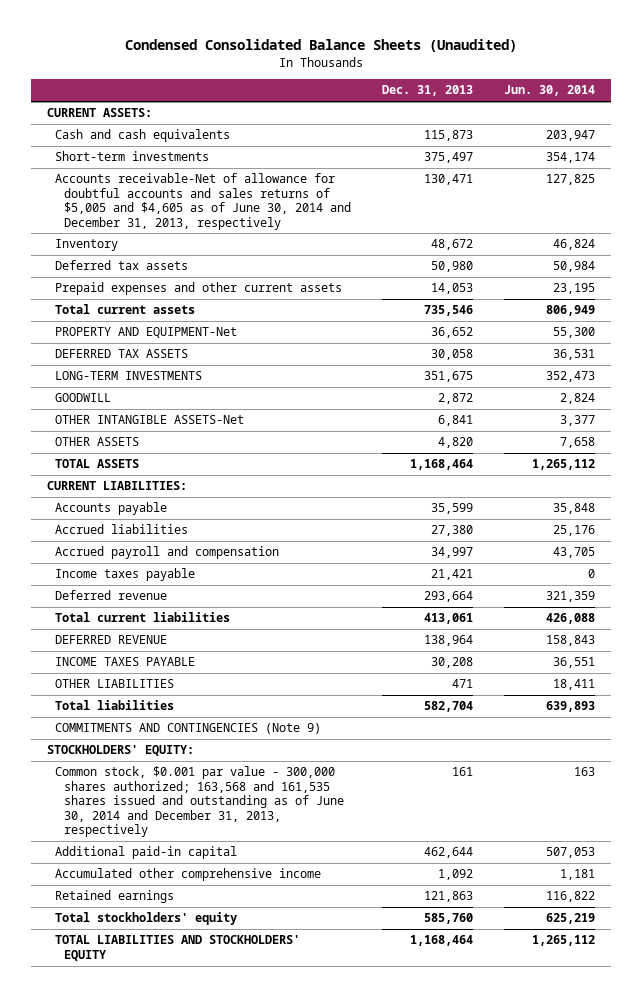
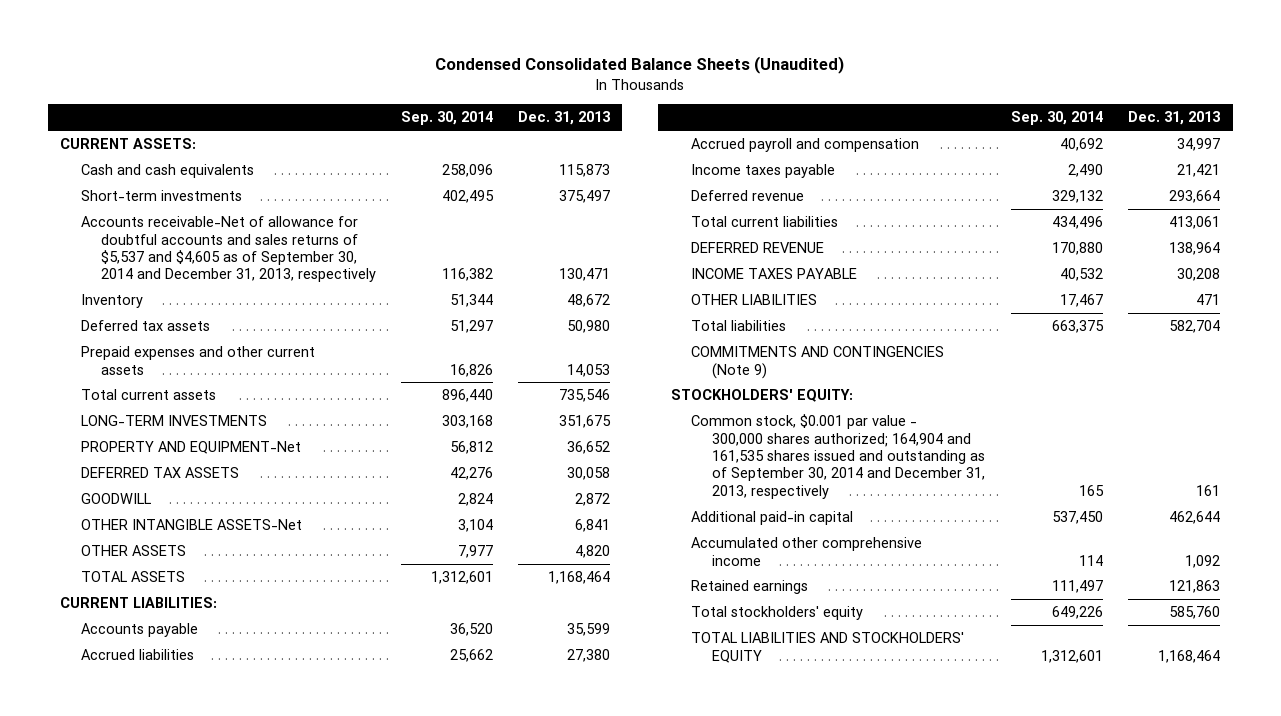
- | Dec. 31, 2013 | Jun. 30, 2014
+ | Sep. 30, 2014 | Dec. 31, 2013
- Accounts receivable-Net of allowance for doubtful accounts and sales returns of $5,005 and $4,605 as of June 30, 2014 and December 31, 2013, respectively | 130,471 | 127,825
+ Accounts receivable-Net of allowance for doubtful accounts and sales returns of $5,537 and $4,605 as of September 30, 2014 and December 31, 2013, respectively | 116,382 | 130,471
moved up: LONG-TERM INVESTMENTS | 303,168 | 351,675
- Common stock, $0.001 par value - 300,000 shares authorized; 163,568 and 161,535 shares issued and outstanding as of June 30, 2014 and December 31, 2013, respectively | 161 | 163
+ Common stock, $0.001 par value - 300,000 shares authorized; 164,904 and 161,535 shares issued and outstanding as of September 30, 2014 and December 31, 2013, respectively | 165 | 161

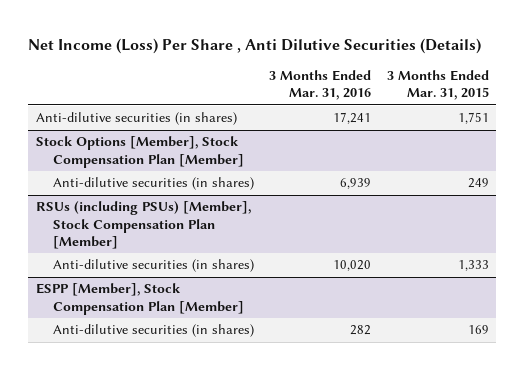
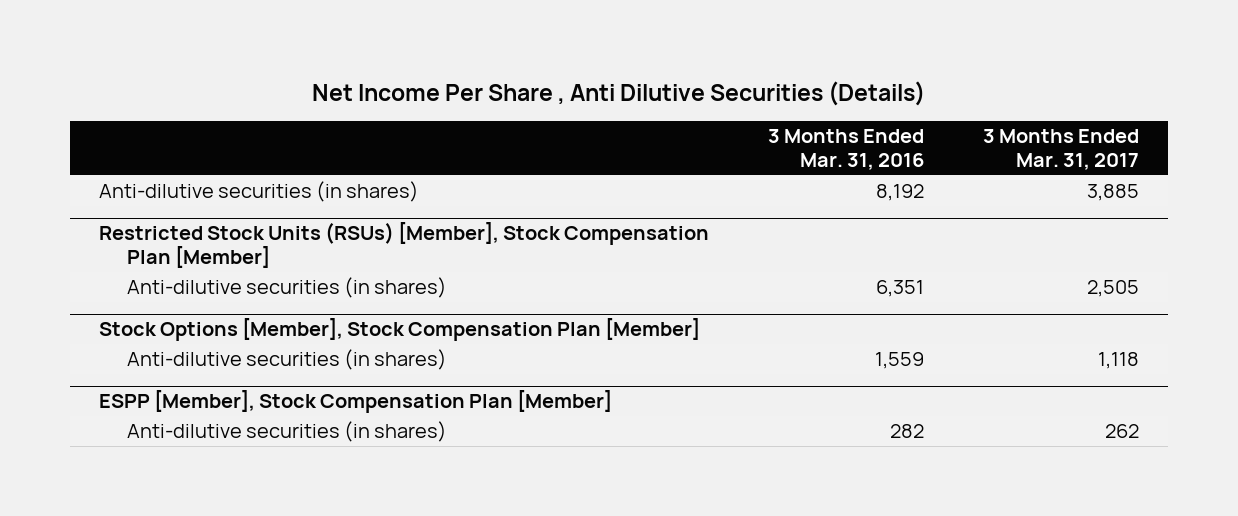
- Net Income (Loss) Per Share , Anti Dilutive Securities (Details)
+ Net Income Per Share , Anti Dilutive Securities (Details)
- | 3 Months Ended Mar. 31, 2016 | 3 Months Ended Mar. 31, 2015
+ | 3 Months Ended Mar. 31, 2016 | 3 Months Ended Mar. 31, 2017
- Anti-dilutive securities (in shares) | 17,241 | 1,751
+ Anti-dilutive securities (in shares) | 8,192 | 3,885
+ Restricted Stock Units (RSUs) [Member], Stock Compensation Plan [Member]
+ Anti-dilutive securities (in shares) | 6,351 | 2,505
@ Stock Options [Member], Stock Compensation Plan [Member]
- Anti-dilutive securities (in shares) | 6,939 | 249
- RSUs (including PSUs) [Member], Stock Compensation Plan [Member]
- Anti-dilutive securities (in shares) | 10,020 | 1,333
@ Stock Options [Member], Stock Compensation Plan [Member]
+ Anti-dilutive securities (in shares) | 1,559 | 1,118

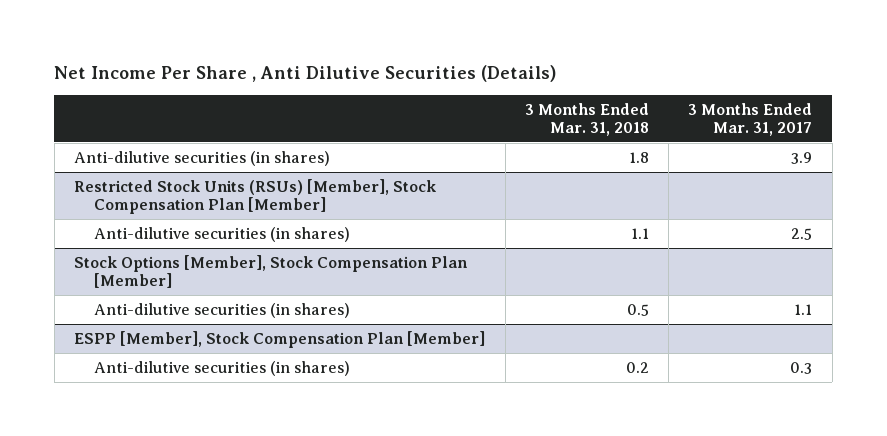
- | 3 Months Ended Mar. 31, 2016 | 3 Months Ended Mar. 31, 2017
+ | 3 Months Ended Mar. 31, 2018 | 3 Months Ended Mar. 31, 2017
- Anti-dilutive securities (in shares) | 8,192 | 3,885
+ Anti-dilutive securities (in shares) | 1.8 | 3.9
@ Restricted Stock Units (RSUs) [Member], Stock Compensation Plan [Member]
- Anti-dilutive securities (in shares) | 6,351 | 2,505
+ Anti-dilutive securities (in shares) | 1.1 | 2.5
@ Stock Options [Member], Stock Compensation Plan [Member]
- Anti-dilutive securities (in shares) | 1,559 | 1,118
+ Anti-dilutive securities (in shares) | 0.5 | 1.1
@ ESPP [Member], Stock Compensation Plan [Member]
- Anti-dilutive securities (in shares) | 282 | 262
+ Anti-dilutive securities (in shares) | 0.2 | 0.3

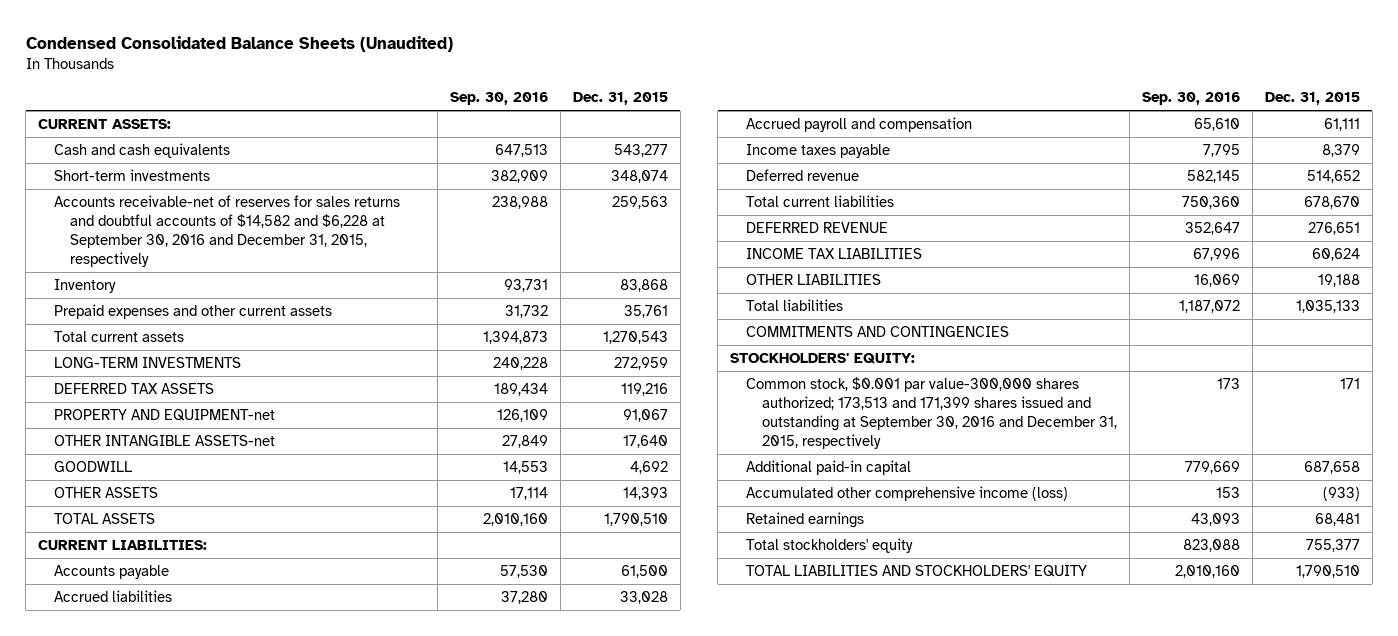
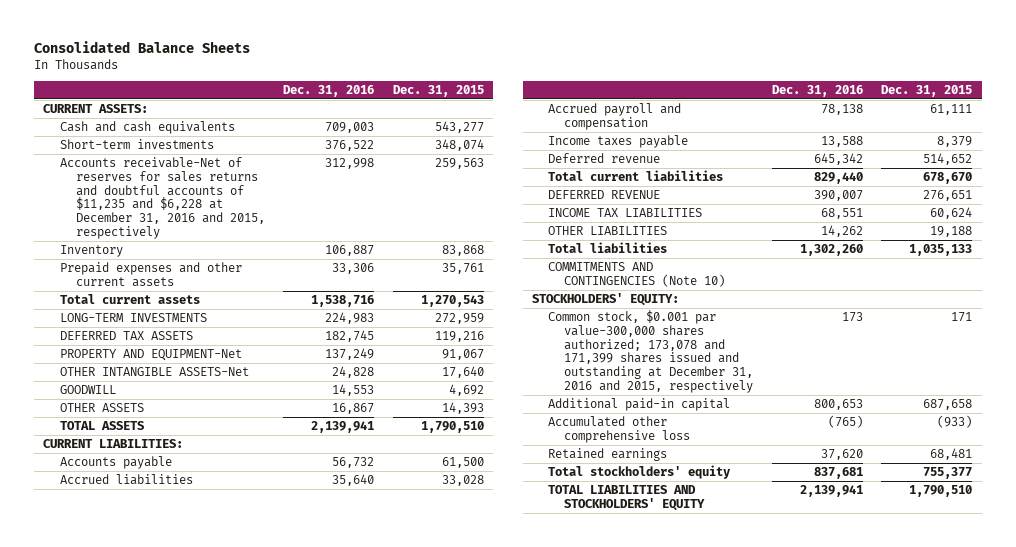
- Condensed Consolidated Balance Sheets (Unaudited)
+ Consolidated Balance Sheets
- | Sep. 30, 2016 | Dec. 31, 2015
+ | Dec. 31, 2016 | Dec. 31, 2015
- Accounts receivable-net of reserves for sales returns and doubtful accounts of $14,582 and $6,228 at September 30, 2016 and December 31, 2015, respectively | 238,988 | 259,563
+ Accounts receivable-Net of reserves for sales returns and doubtful accounts of $11,235 and $6,228 at December 31, 2016 and 2015, respectively | 312,998 | 259,563
- PROPERTY AND EQUIPMENT-net | 126,109 | 91,067
- OTHER INTANGIBLE ASSETS-net | 27,849 | 17,640
+ PROPERTY AND EQUIPMENT-Net | 137,249 | 91,067
+ OTHER INTANGIBLE ASSETS-Net | 24,828 | 17,640
- COMMITMENTS AND CONTINGENCIES
+ COMMITMENTS AND CONTINGENCIES (Note 10)
- Common stock, $0.001 par value-300,000 shares authorized; 173,513 and 171,399 shares issued and outstanding at September 30, 2016 and December 31, 2015, respectively | 173 | 171
+ Common stock, $0.001 par value-300,000 shares authorized; 173,078 and 171,399 shares issued and outstanding at December 31, 2016 and 2015, respectively | 173 | 171
- Accumulated other comprehensive income (loss) | 153 | (933)
+ Accumulated other comprehensive loss | (765) | (933)

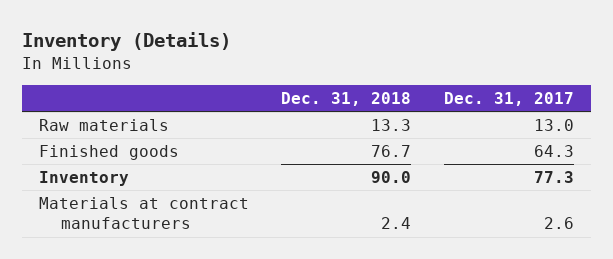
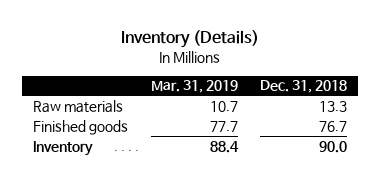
- | Dec. 31, 2018 | Dec. 31, 2017
+ | Mar. 31, 2019 | Dec. 31, 2018
- Materials at contract manufacturers | 2.4 | 2.6

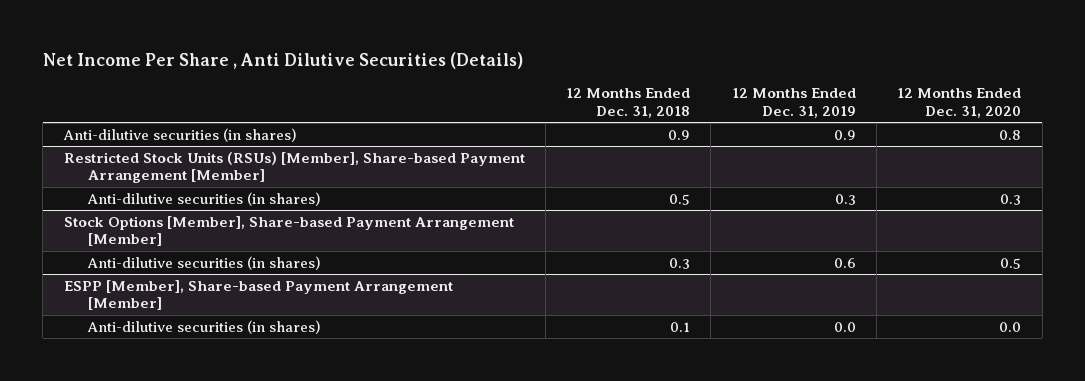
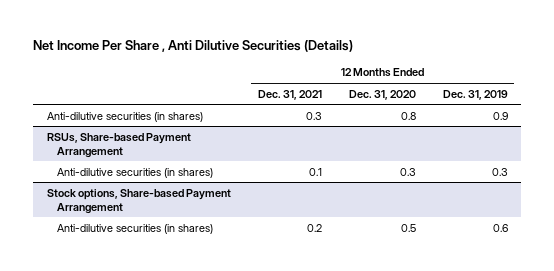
- | 12 Months Ended Dec. 31, 2018 | 12 Months Ended Dec. 31, 2019 | 12 Months Ended Dec. 31, 2020
+ | 12 Months Ended Dec. 31, 2021 | 12 Months Ended Dec. 31, 2020 | 12 Months Ended Dec. 31, 2019
- Restricted Stock Units (RSUs) [Member], Share-based Payment Arrangement [Member]
+ RSUs, Share-based Payment Arrangement
- Stock Options [Member], Share-based Payment Arrangement [Member]
+ Stock options, Share-based Payment Arrangement
- ESPP [Member], Share-based Payment Arrangement [Member]
- Anti-dilutive securities (in shares) | 0.1 | 0.0 | 0.0

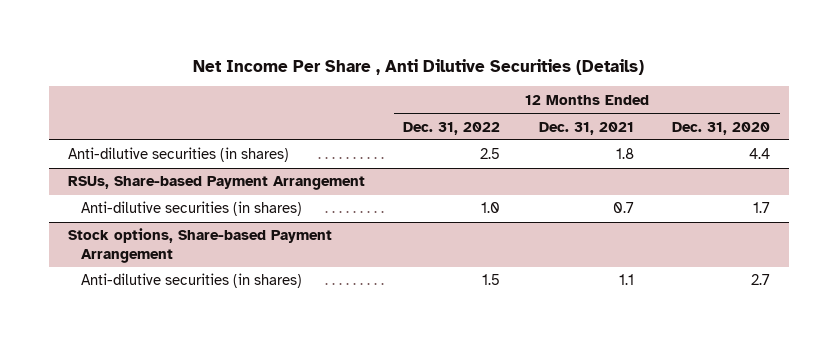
- | 12 Months Ended Dec. 31, 2021 | 12 Months Ended Dec. 31, 2020 | 12 Months Ended Dec. 31, 2019
+ | 12 Months Ended Dec. 31, 2022 | 12 Months Ended Dec. 31, 2021 | 12 Months Ended Dec. 31, 2020
- Anti-dilutive securities (in shares) | 0.3 | 0.8 | 0.9
+ Anti-dilutive securities (in shares) | 2.5 | 1.8 | 4.4
@ RSUs, Share-based Payment Arrangement
- Anti-dilutive securities (in shares) | 0.1 | 0.3 | 0.3
+ Anti-dilutive securities (in shares) | 1.0 | 0.7 | 1.7
@ Stock options, Share-based Payment Arrangement
- Anti-dilutive securities (in shares) | 0.2 | 0.5 | 0.6
+ Anti-dilutive securities (in shares) | 1.5 | 1.1 | 2.7

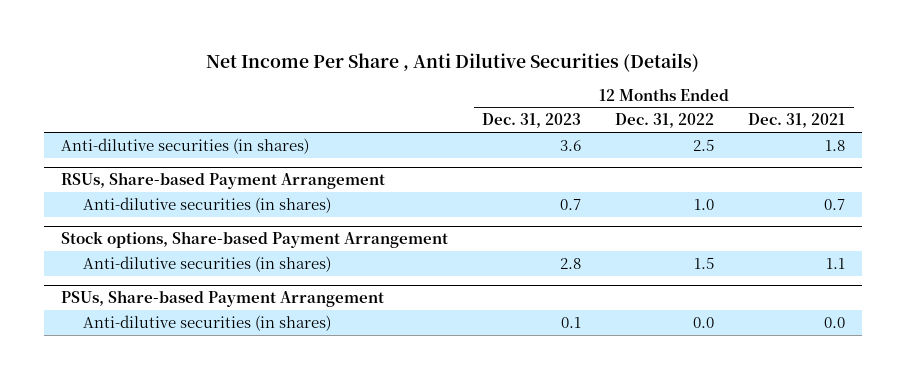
- | 12 Months Ended Dec. 31, 2022 | 12 Months Ended Dec. 31, 2021 | 12 Months Ended Dec. 31, 2020
+ | 12 Months Ended Dec. 31, 2023 | 12 Months Ended Dec. 31, 2022 | 12 Months Ended Dec. 31, 2021
+ PSUs, Share-based Payment Arrangement
+ Anti-dilutive securities (in shares) | 0.1 | 0.0 | 0.0

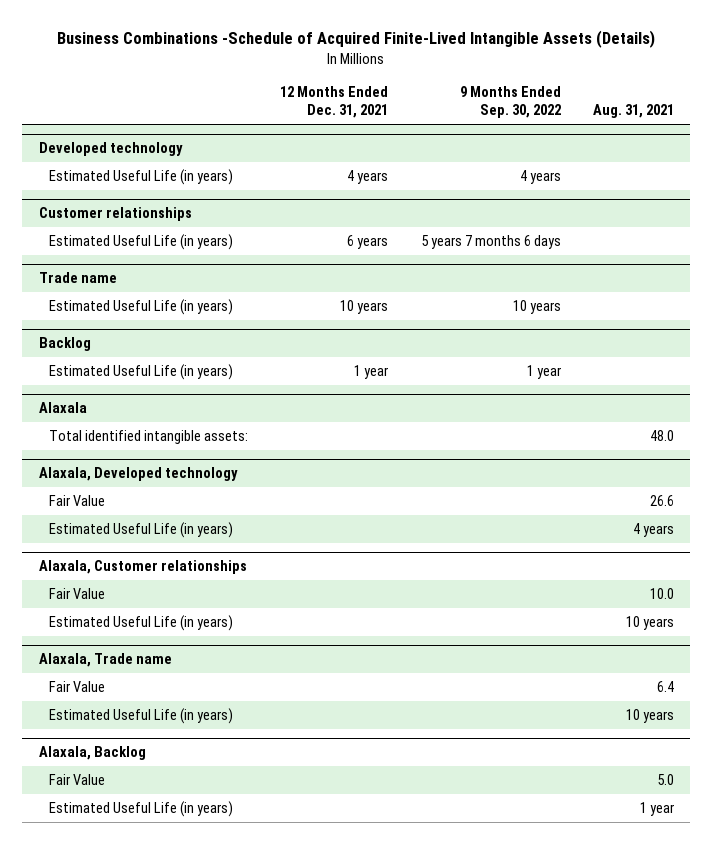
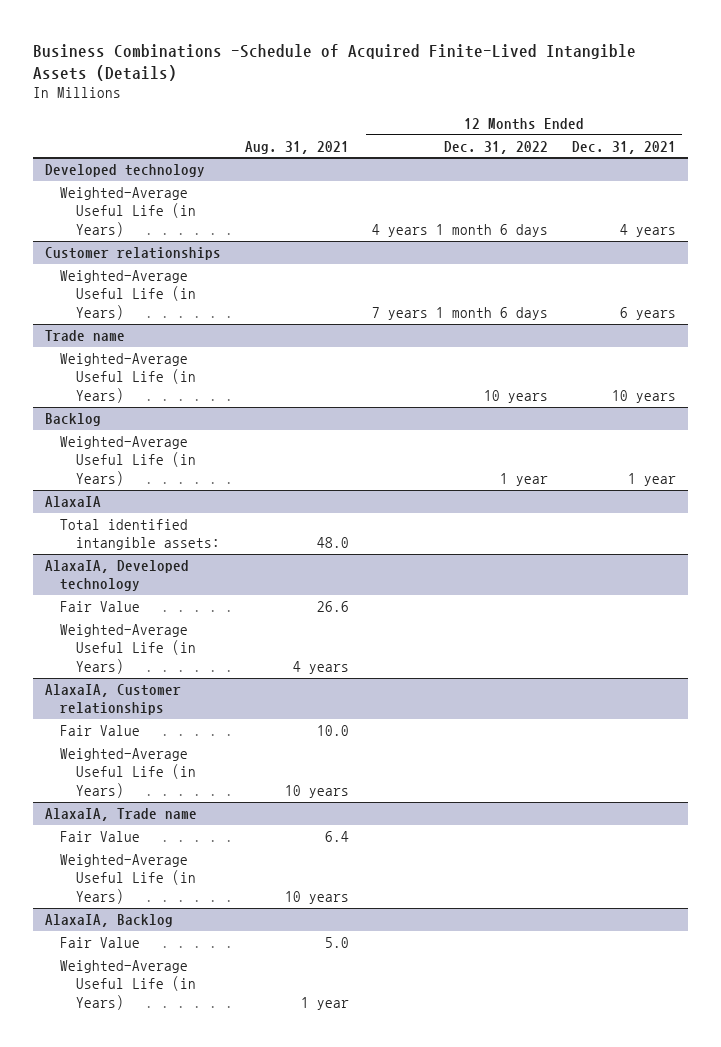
- | 12 Months Ended Dec. 31, 2021 | 9 Months Ended Sep. 30, 2022 | Aug. 31, 2021
+ | Aug. 31, 2021 | 12 Months Ended Dec. 31, 2022 | 12 Months Ended Dec. 31, 2021
@ Developed technology
- Estimated Useful Life (in years) | 4 years | 4 years |
+ Weighted-Average Useful Life (in Years) | | 4 years 1 month 6 days | 4 years
@ Customer relationships
- Estimated Useful Life (in years) | 6 years | 5 years 7 months 6 days |
+ Weighted-Average Useful Life (in Years) | | 7 years 1 month 6 days | 6 years
@ Trade name
- Estimated Useful Life (in years) | 10 years | 10 years |
+ Weighted-Average Useful Life (in Years) | | 10 years | 10 years
@ Backlog
- Estimated Useful Life (in years) | 1 year | 1 year |
- Alaxala
@ Backlog
+ Weighted-Average Useful Life (in Years) | | 1 year | 1 year
+ AlaxaIA
- Alaxala, Developed technology
+ AlaxaIA, Developed technology
- Estimated Useful Life (in years) | | | 4 years
- Alaxala, Customer relationships
+ Weighted-Average Useful Life (in Years) | 4 years | |
+ AlaxaIA, Customer relationships
- Estimated Useful Life (in years) | | | 10 years
- Alaxala, Trade name
+ Weighted-Average Useful Life (in Years) | 10 years | |
+ AlaxaIA, Trade name
- Estimated Useful Life (in years) | | | 10 years
- Alaxala, Backlog
+ Weighted-Average Useful Life (in Years) | 10 years | |
+ AlaxaIA, Backlog
- Estimated Useful Life (in years) | | | 1 year
+ Weighted-Average Useful Life (in Years) | 1 year | |

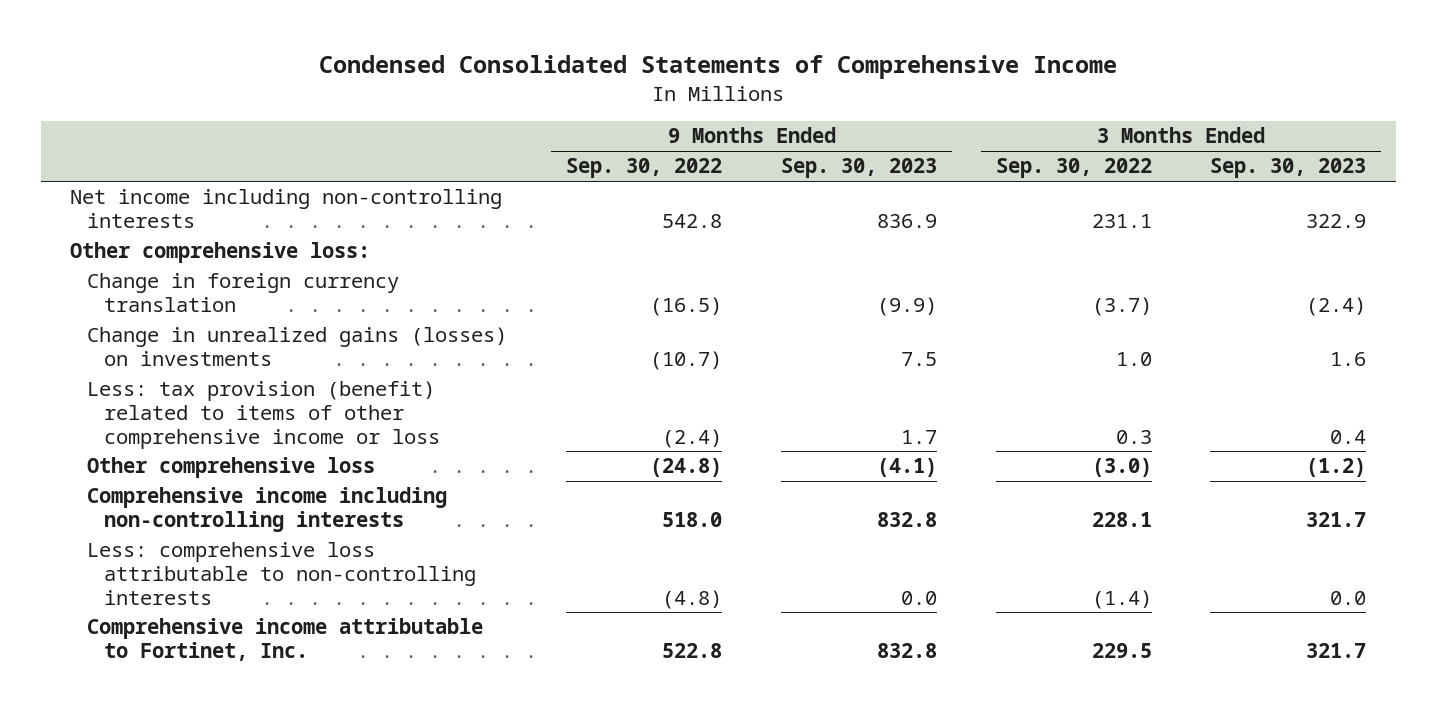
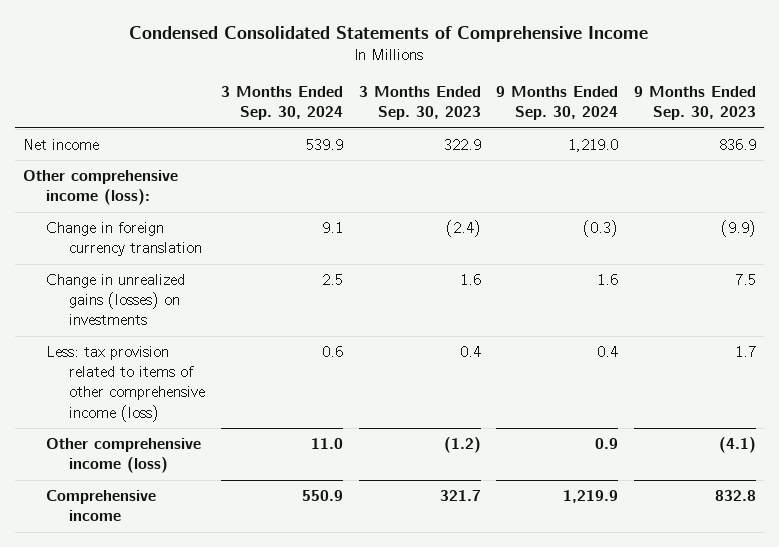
- | 9 Months Ended Sep. 30, 2022 | 9 Months Ended Sep. 30, 2023 | 3 Months Ended Sep. 30, 2022 | 3 Months Ended Sep. 30, 2023
+ | 3 Months Ended Sep. 30, 2024 | 3 Months Ended Sep. 30, 2023 | 9 Months Ended Sep. 30, 2024 | 9 Months Ended Sep. 30, 2023
- Net income including non-controlling interests | 542.8 | 836.9 | 231.1 | 322.9
- Other comprehensive loss:
+ Net income | 539.9 | 322.9 | 1,219.0 | 836.9
+ Other comprehensive income (loss):
- Less: tax provision (benefit) related to items of other comprehensive income or loss | (2.4) | 1.7 | 0.3 | 0.4
- Other comprehensive loss | (24.8) | (4.1) | (3.0) | (1.2)
- Comprehensive income including non-controlling interests | 518.0 | 832.8 | 228.1 | 321.7
- Less: comprehensive loss attributable to non-controlling interests | (4.8) | 0.0 | (1.4) | 0.0
- Comprehensive income attributable to Fortinet, Inc. | 522.8 | 832.8 | 229.5 | 321.7
+ Less: tax provision related to items of other comprehensive income (loss) | 0.6 | 0.4 | 0.4 | 1.7
+ Other comprehensive income (loss) | 11.0 | (1.2) | 0.9 | (4.1)
+ Comprehensive income | 550.9 | 321.7 | 1,219.9 | 832.8

